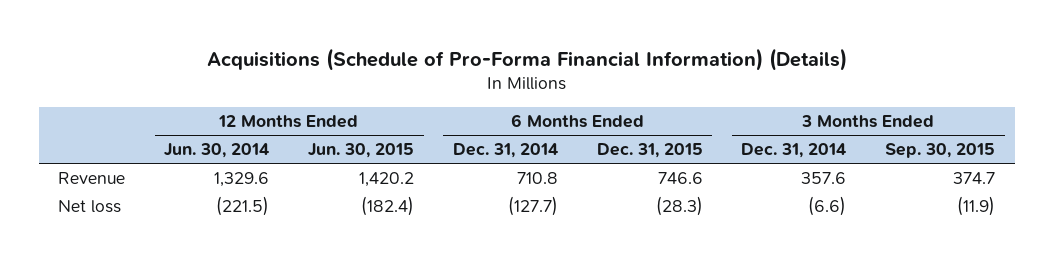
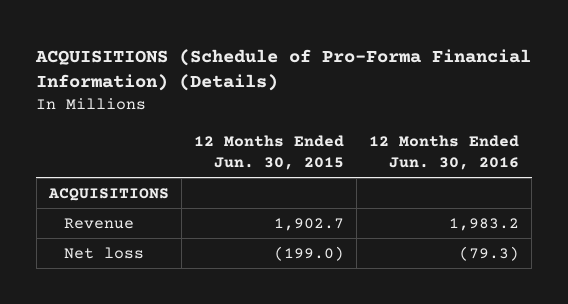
- Acquisitions (Schedule of Pro-Forma Financial Information) (Details)
+ ACQUISITIONS (Schedule of Pro-Forma Financial Information) (Details)
- | 12 Months Ended Jun. 30, 2014 | 12 Months Ended Jun. 30, 2015 | 6 Months Ended Dec. 31, 2014 | 6 Months Ended Dec. 31, 2015 | 3 Months Ended Dec. 31, 2014 | 3 Months Ended Sep. 30, 2015
+ | 12 Months Ended Jun. 30, 2015 | 12 Months Ended Jun. 30, 2016
- Revenue | 1,329.6 | 1,420.2 | 710.8 | 746.6 | 357.6 | 374.7
- Net loss | (221.5) | (182.4) | (127.7) | (28.3) | (6.6) | (11.9)
+ ACQUISITIONS
+ Revenue | 1,902.7 | 1,983.2
+ Net loss | (199.0) | (79.3)

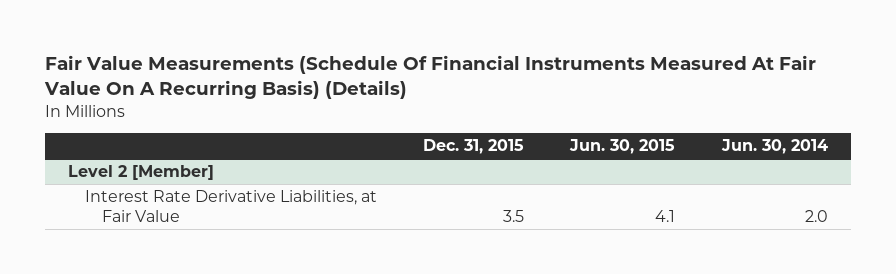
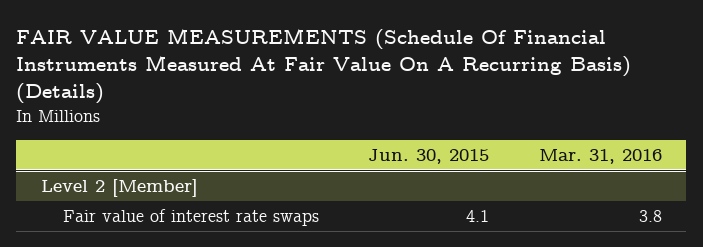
- Fair Value Measurements (Schedule Of Financial Instruments Measured At Fair Value On A Recurring Basis) (Details)
+ FAIR VALUE MEASUREMENTS (Schedule Of Financial Instruments Measured At Fair Value On A Recurring Basis) (Details)
- | Dec. 31, 2015 | Jun. 30, 2015 | Jun. 30, 2014
+ | Jun. 30, 2015 | Mar. 31, 2016
@ Level 2 [Member]
- Interest Rate Derivative Liabilities, at Fair Value | 3.5 | 4.1 | 2.0
+ Fair value of interest rate swaps | 4.1 | 3.8

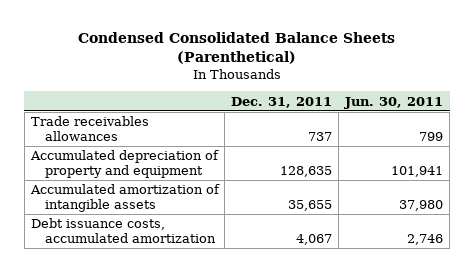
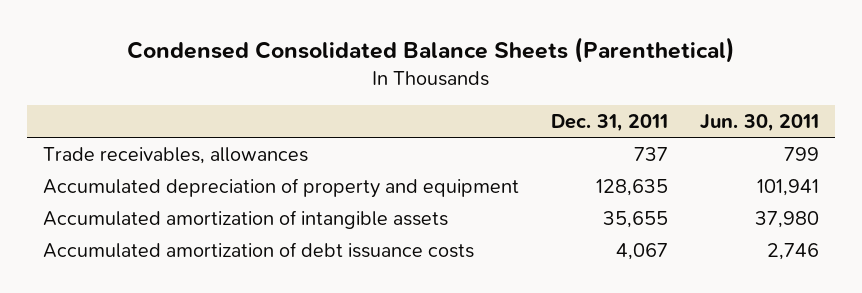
- Trade receivables allowances | 737 | 799
+ Trade receivables, allowances | 737 | 799
- Debt issuance costs, accumulated amortization | 4,067 | 2,746
+ Accumulated amortization of debt issuance costs | 4,067 | 2,746

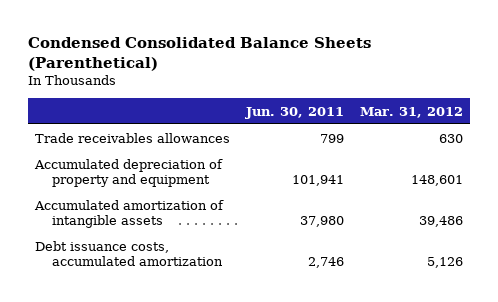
- | Dec. 31, 2011 | Jun. 30, 2011
+ | Jun. 30, 2011 | Mar. 31, 2012
- Trade receivables, allowances | 737 | 799
+ Trade receivables allowances | 799 | 630
- Accumulated amortization of debt issuance costs | 4,067 | 2,746
+ Debt issuance costs, accumulated amortization | 2,746 | 5,126

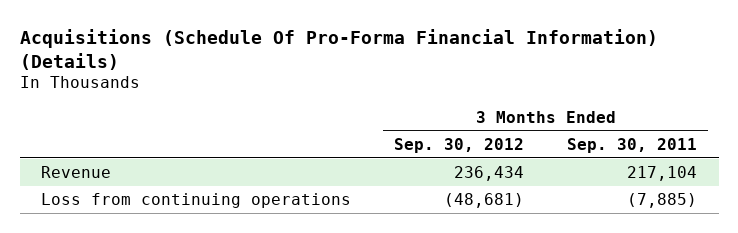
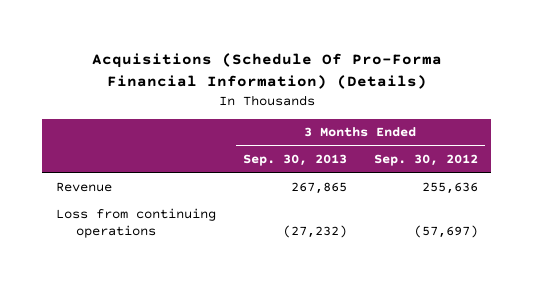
- | 3 Months Ended Sep. 30, 2012 | 3 Months Ended Sep. 30, 2011
+ | 3 Months Ended Sep. 30, 2013 | 3 Months Ended Sep. 30, 2012
- Revenue | 236,434 | 217,104
- Loss from continuing operations | (48,681) | (7,885)
+ Revenue | 267,865 | 255,636
+ Loss from continuing operations | (27,232) | (57,697)

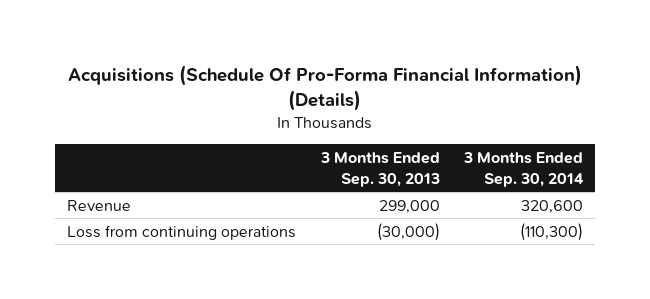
- | 3 Months Ended Sep. 30, 2013 | 3 Months Ended Sep. 30, 2012
+ | 3 Months Ended Sep. 30, 2013 | 3 Months Ended Sep. 30, 2014
- Revenue | 267,865 | 255,636
- Loss from continuing operations | (27,232) | (57,697)
+ Revenue | 299,000 | 320,600
+ Loss from continuing operations | (30,000) | (110,300)

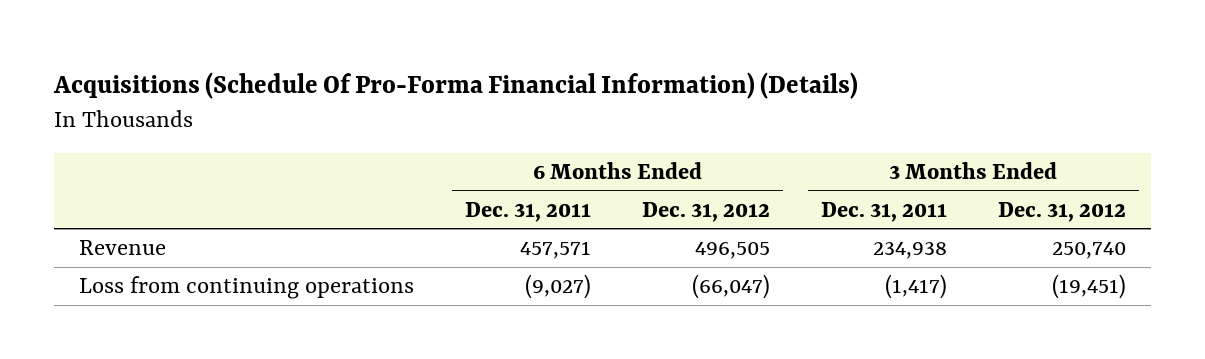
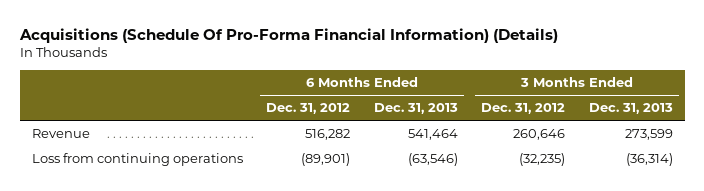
- | 6 Months Ended Dec. 31, 2011 | 6 Months Ended Dec. 31, 2012 | 3 Months Ended Dec. 31, 2011 | 3 Months Ended Dec. 31, 2012
+ | 6 Months Ended Dec. 31, 2012 | 6 Months Ended Dec. 31, 2013 | 3 Months Ended Dec. 31, 2012 | 3 Months Ended Dec. 31, 2013
- Revenue | 457,571 | 496,505 | 234,938 | 250,740
- Loss from continuing operations | (9,027) | (66,047) | (1,417) | (19,451)
+ Revenue | 516,282 | 541,464 | 260,646 | 273,599
+ Loss from continuing operations | (89,901) | (63,546) | (32,235) | (36,314)

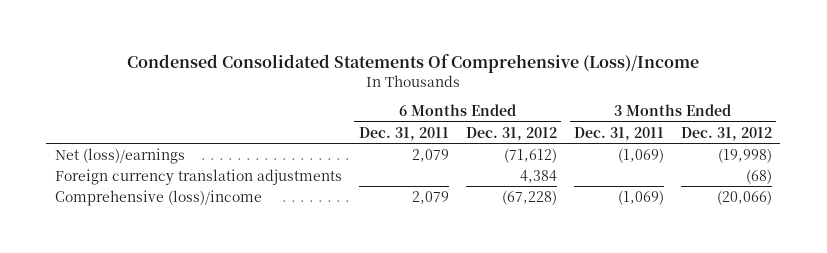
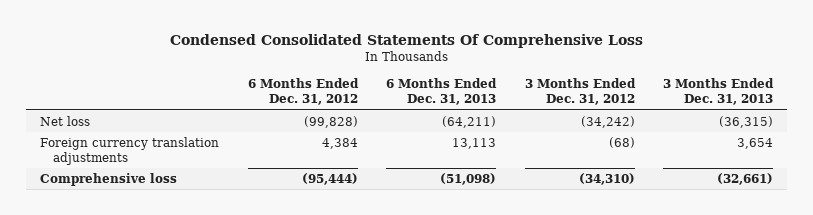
- Condensed Consolidated Statements Of Comprehensive (Loss)/Income
+ Condensed Consolidated Statements Of Comprehensive Loss
- | 6 Months Ended Dec. 31, 2011 | 6 Months Ended Dec. 31, 2012 | 3 Months Ended Dec. 31, 2011 | 3 Months Ended Dec. 31, 2012
+ | 6 Months Ended Dec. 31, 2012 | 6 Months Ended Dec. 31, 2013 | 3 Months Ended Dec. 31, 2012 | 3 Months Ended Dec. 31, 2013
- Net (loss)/earnings | 2,079 | (71,612) | (1,069) | (19,998)
+ Net loss | (99,828) | (64,211) | (34,242) | (36,315)
- Comprehensive (loss)/income | 2,079 | (67,228) | (1,069) | (20,066)
+ Comprehensive loss | (95,444) | (51,098) | (34,310) | (32,661)

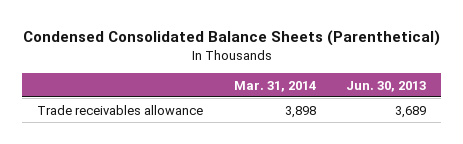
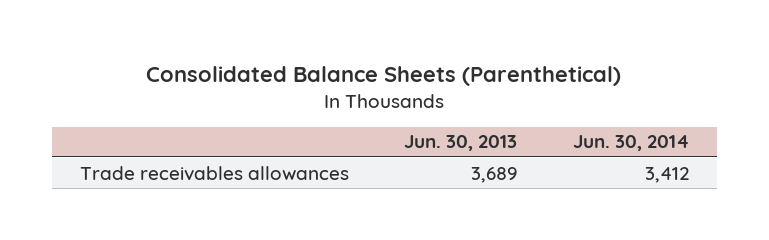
- Condensed Consolidated Balance Sheets (Parenthetical)
+ Consolidated Balance Sheets (Parenthetical)
- | Mar. 31, 2014 | Jun. 30, 2013
+ | Jun. 30, 2013 | Jun. 30, 2014
- Trade receivables allowance | 3,898 | 3,689
+ Trade receivables allowances | 3,689 | 3,412

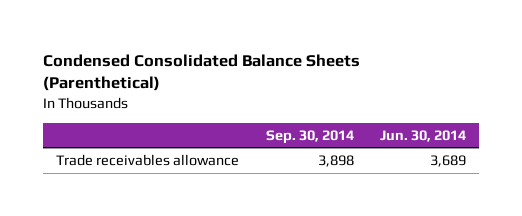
- Consolidated Balance Sheets (Parenthetical)
+ Condensed Consolidated Balance Sheets (Parenthetical)
- | Jun. 30, 2013 | Jun. 30, 2014
+ | Sep. 30, 2014 | Jun. 30, 2014
- Trade receivables allowances | 3,689 | 3,412
+ Trade receivables allowance | 3,898 | 3,689

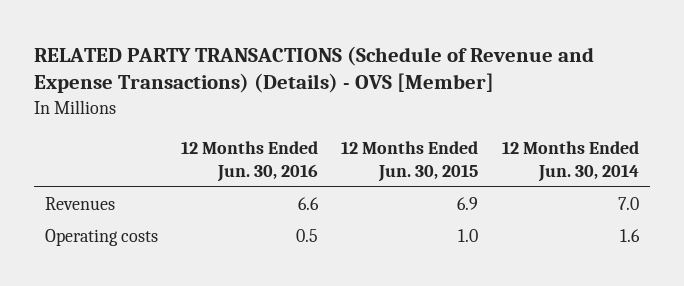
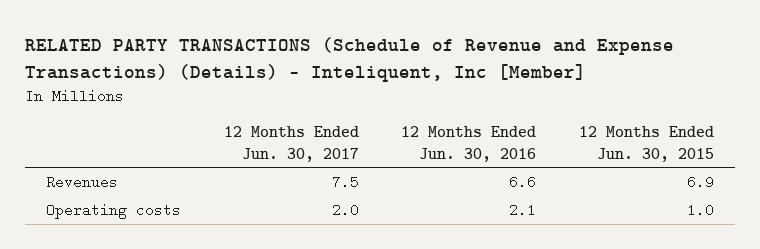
- RELATED PARTY TRANSACTIONS (Schedule of Revenue and Expense Transactions) (Details) - OVS [Member]
+ RELATED PARTY TRANSACTIONS (Schedule of Revenue and Expense Transactions) (Details) - Inteliquent, Inc [Member]
- | 12 Months Ended Jun. 30, 2016 | 12 Months Ended Jun. 30, 2015 | 12 Months Ended Jun. 30, 2014
+ | 12 Months Ended Jun. 30, 2017 | 12 Months Ended Jun. 30, 2016 | 12 Months Ended Jun. 30, 2015
- Operating costs | 0.5 | 1.0 | 1.6
+ Operating costs | 2.0 | 2.1 | 1.0

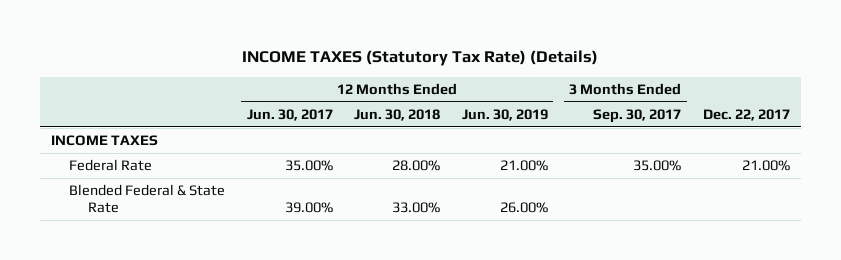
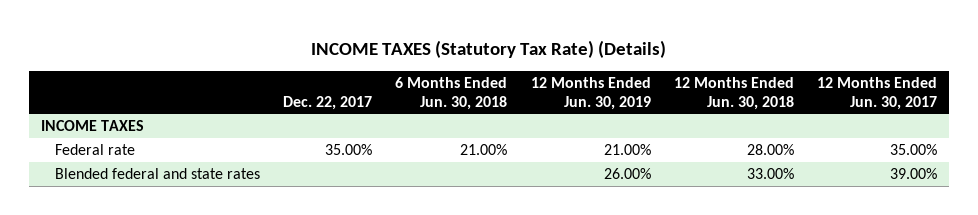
- | 12 Months Ended Jun. 30, 2017 | 12 Months Ended Jun. 30, 2018 | 12 Months Ended Jun. 30, 2019 | 3 Months Ended Sep. 30, 2017 | Dec. 22, 2017
+ | Dec. 22, 2017 | 6 Months Ended Jun. 30, 2018 | 12 Months Ended Jun. 30, 2019 | 12 Months Ended Jun. 30, 2018 | 12 Months Ended Jun. 30, 2017
- Federal Rate | 35.00% | 28.00% | 21.00% | 35.00% | 21.00%
- Blended Federal & State Rate | 39.00% | 33.00% | 26.00% | |
+ Federal rate | 35.00% | 21.00% | 21.00% | 28.00% | 35.00%
+ Blended federal and state rates | | | 26.00% | 33.00% | 39.00%

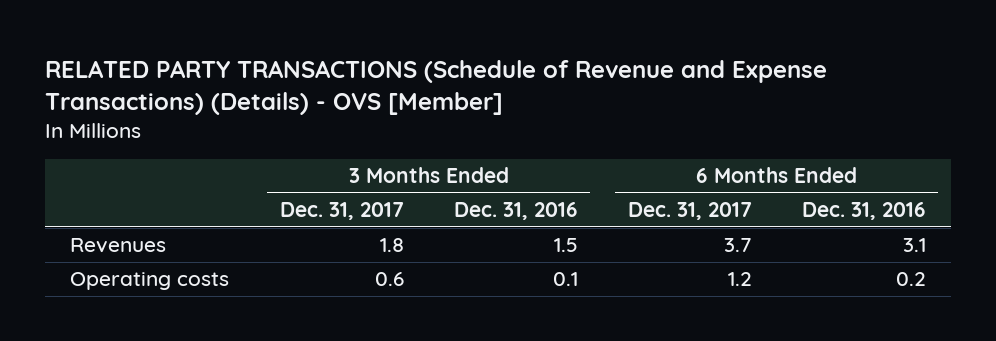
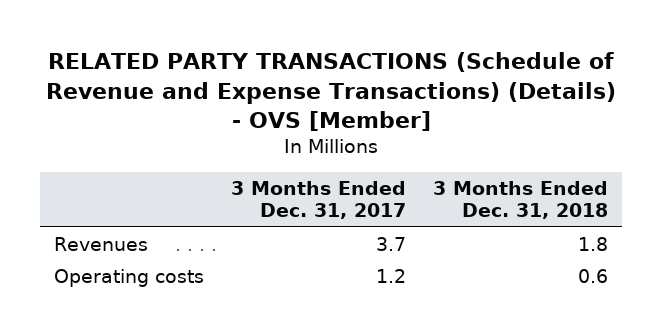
- | 3 Months Ended Dec. 31, 2017 | 3 Months Ended Dec. 31, 2016 | 6 Months Ended Dec. 31, 2017 | 6 Months Ended Dec. 31, 2016
+ | 3 Months Ended Dec. 31, 2017 | 3 Months Ended Dec. 31, 2018
- Revenues | 1.8 | 1.5 | 3.7 | 3.1
- Operating costs | 0.6 | 0.1 | 1.2 | 0.2
+ Revenues | 3.7 | 1.8
+ Operating costs | 1.2 | 0.6

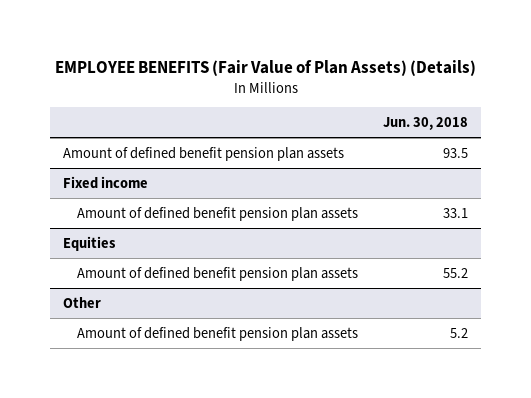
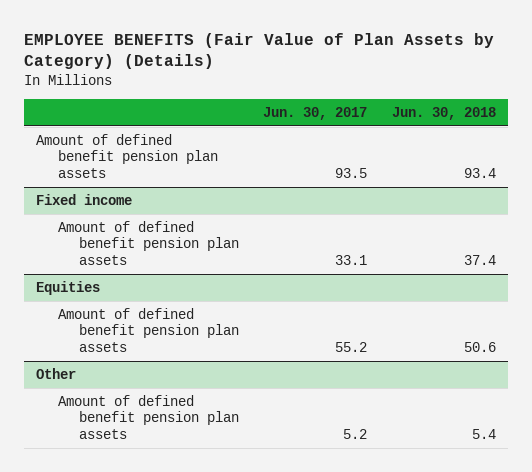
- EMPLOYEE BENEFITS (Fair Value of Plan Assets) (Details)
+ EMPLOYEE BENEFITS (Fair Value of Plan Assets by Category) (Details)
- | Jun. 30, 2018
+ | Jun. 30, 2017 | Jun. 30, 2018
- Amount of defined benefit pension plan assets | 93.5
+ Amount of defined benefit pension plan assets | 93.5 | 93.4
@ Fixed income
- Amount of defined benefit pension plan assets | 33.1
+ Amount of defined benefit pension plan assets | 33.1 | 37.4
@ Equities
- Amount of defined benefit pension plan assets | 55.2
+ Amount of defined benefit pension plan assets | 55.2 | 50.6
@ Other
- Amount of defined benefit pension plan assets | 5.2
+ Amount of defined benefit pension plan assets | 5.2 | 5.4

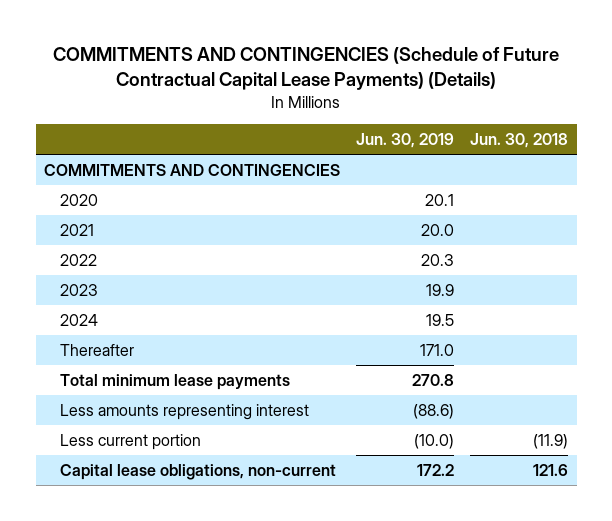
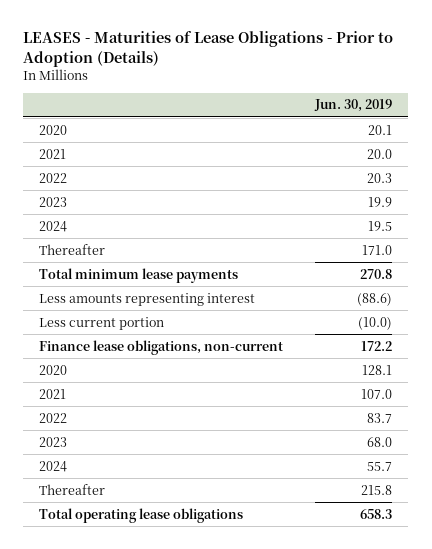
- COMMITMENTS AND CONTINGENCIES (Schedule of Future Contractual Capital Lease Payments) (Details)
+ LEASES - Maturities of Lease Obligations - Prior to Adoption (Details)
- | Jun. 30, 2019 | Jun. 30, 2018
+ | Jun. 30, 2019
- COMMITMENTS AND CONTINGENCIES
- Capital lease obligations, non-current | 172.2 | 121.6
+ Finance lease obligations, non-current | 172.2
+ 2020 | 128.1
+ 2021 | 107.0
+ 2022 | 83.7
+ 2023 | 68.0
+ 2024 | 55.7
+ Thereafter | 215.8
+ Total operating lease obligations | 658.3

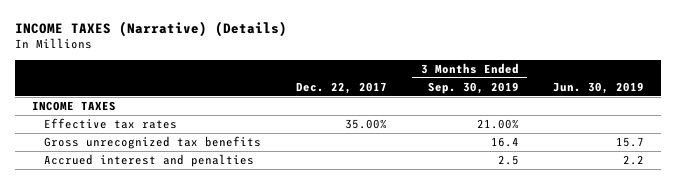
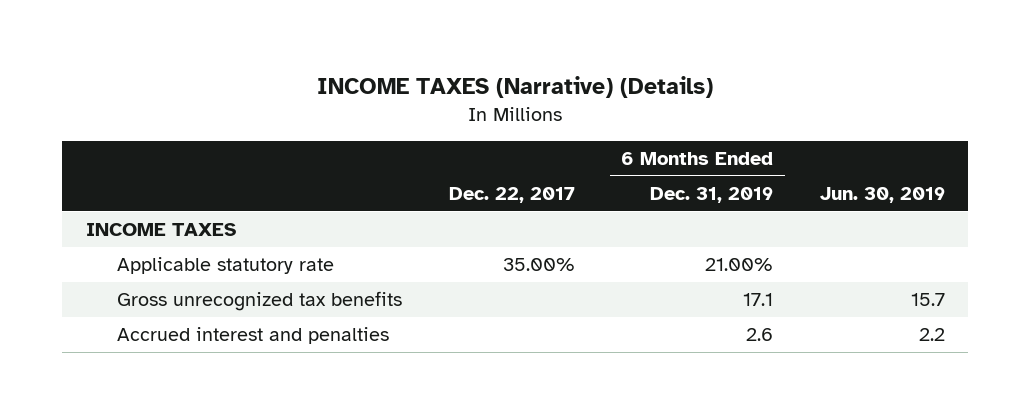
- | Dec. 22, 2017 | 3 Months Ended Sep. 30, 2019 | Jun. 30, 2019
+ | Dec. 22, 2017 | 6 Months Ended Dec. 31, 2019 | Jun. 30, 2019
- Effective tax rates | 35.00% | 21.00% |
+ Applicable statutory rate | 35.00% | 21.00% |

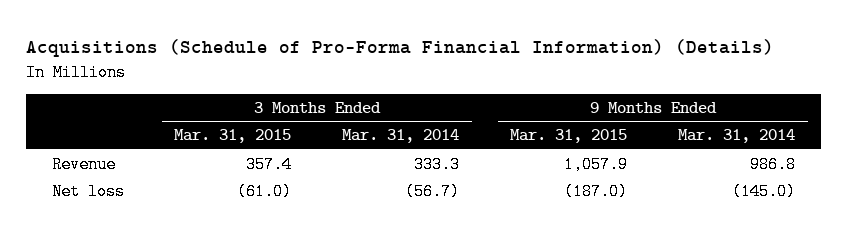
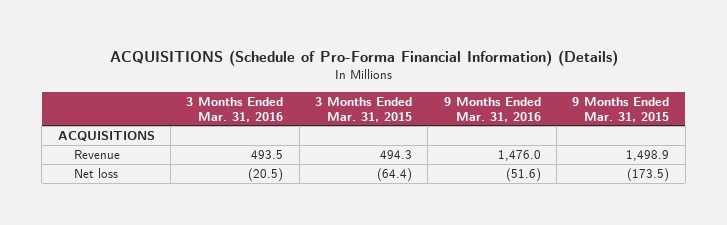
- Acquisitions (Schedule of Pro-Forma Financial Information) (Details)
+ ACQUISITIONS (Schedule of Pro-Forma Financial Information) (Details)
- | 3 Months Ended Mar. 31, 2015 | 3 Months Ended Mar. 31, 2014 | 9 Months Ended Mar. 31, 2015 | 9 Months Ended Mar. 31, 2014
+ | 3 Months Ended Mar. 31, 2016 | 3 Months Ended Mar. 31, 2015 | 9 Months Ended Mar. 31, 2016 | 9 Months Ended Mar. 31, 2015
- Revenue | 357.4 | 333.3 | 1,057.9 | 986.8
- Net loss | (61.0) | (56.7) | (187.0) | (145.0)
+ ACQUISITIONS
+ Revenue | 493.5 | 494.3 | 1,476.0 | 1,498.9
+ Net loss | (20.5) | (64.4) | (51.6) | (173.5)

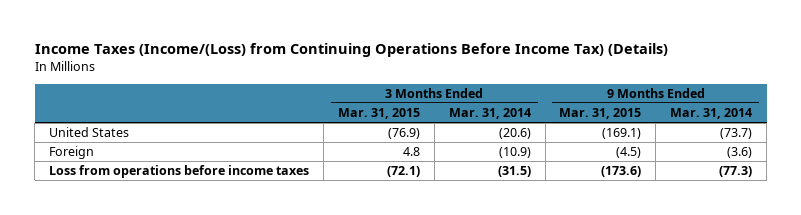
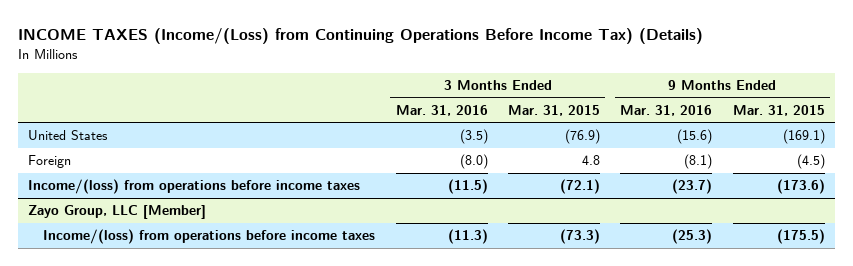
- Income Taxes (Income/(Loss) from Continuing Operations Before Income Tax) (Details)
+ INCOME TAXES (Income/(Loss) from Continuing Operations Before Income Tax) (Details)
- | 3 Months Ended Mar. 31, 2015 | 3 Months Ended Mar. 31, 2014 | 9 Months Ended Mar. 31, 2015 | 9 Months Ended Mar. 31, 2014
+ | 3 Months Ended Mar. 31, 2016 | 3 Months Ended Mar. 31, 2015 | 9 Months Ended Mar. 31, 2016 | 9 Months Ended Mar. 31, 2015
- Loss from operations before income taxes | (72.1) | (31.5) | (173.6) | (77.3)
+ Income/(loss) from operations before income taxes | (11.5) | (72.1) | (23.7) | (173.6)
+ Zayo Group, LLC [Member]
+ Income/(loss) from operations before income taxes | (11.3) | (73.3) | (25.3) | (175.5)

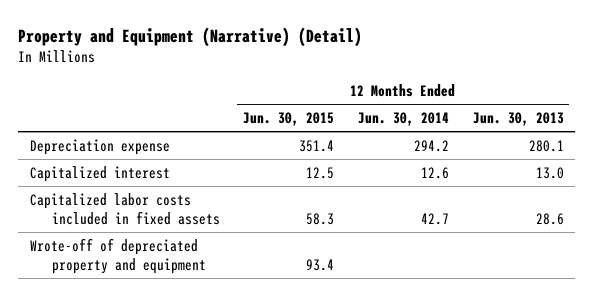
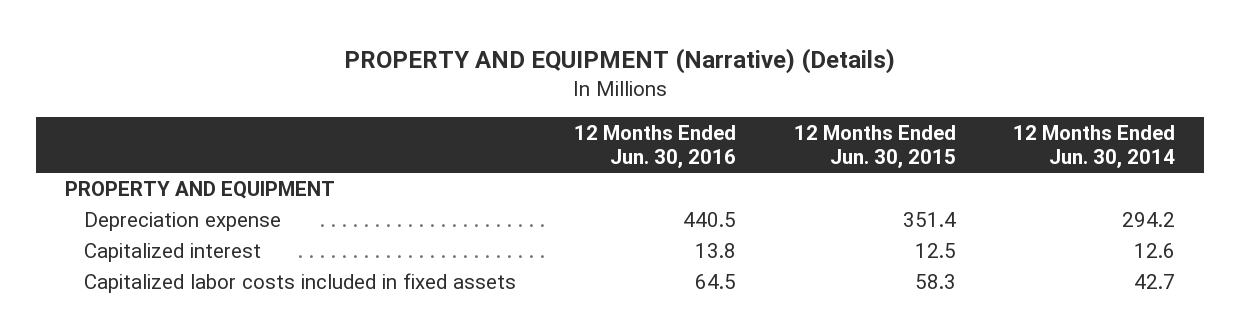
- Property and Equipment (Narrative) (Detail)
+ PROPERTY AND EQUIPMENT (Narrative) (Details)
- | 12 Months Ended Jun. 30, 2015 | 12 Months Ended Jun. 30, 2014 | 12 Months Ended Jun. 30, 2013
+ | 12 Months Ended Jun. 30, 2016 | 12 Months Ended Jun. 30, 2015 | 12 Months Ended Jun. 30, 2014
+ PROPERTY AND EQUIPMENT
- Wrote-off of depreciated property and equipment | 93.4 | |

